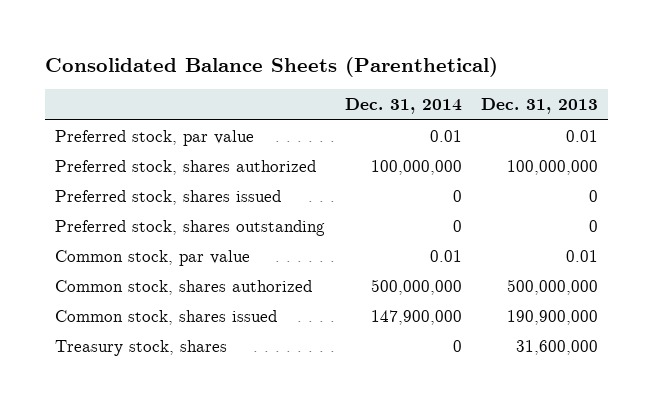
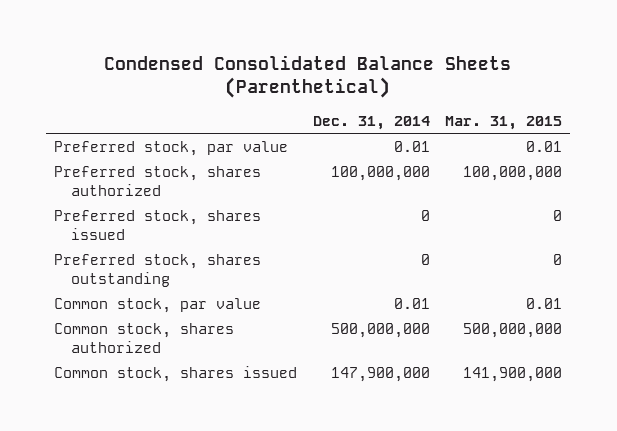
- Consolidated Balance Sheets (Parenthetical)
+ Condensed Consolidated Balance Sheets (Parenthetical)
- | Dec. 31, 2014 | Dec. 31, 2013
+ | Dec. 31, 2014 | Mar. 31, 2015
- Treasury stock, shares | 0 | 31,600,000

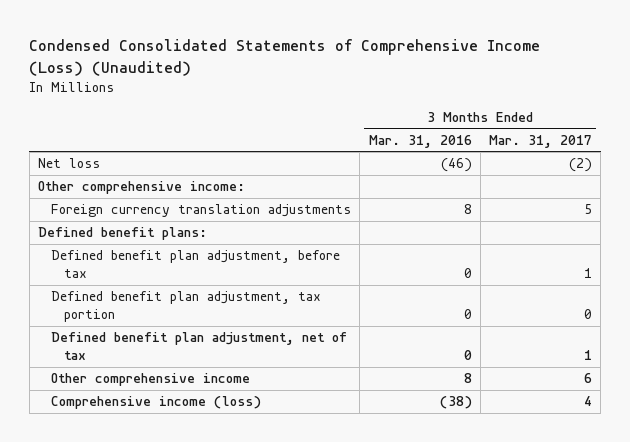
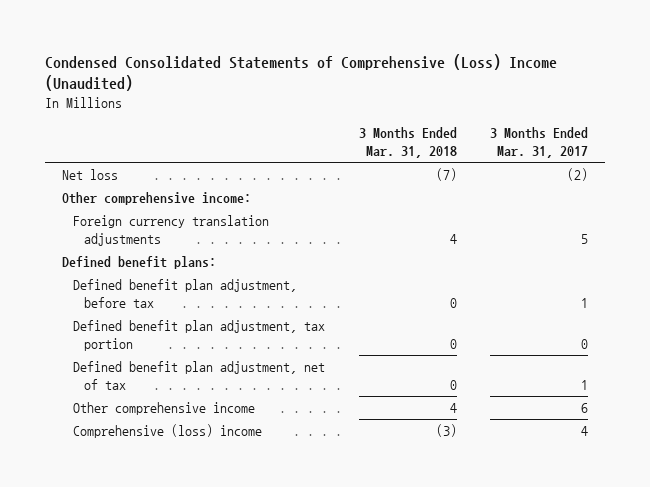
- Condensed Consolidated Statements of Comprehensive Income (Loss) (Unaudited)
+ Condensed Consolidated Statements of Comprehensive (Loss) Income (Unaudited)
- | 3 Months Ended Mar. 31, 2016 | 3 Months Ended Mar. 31, 2017
+ | 3 Months Ended Mar. 31, 2018 | 3 Months Ended Mar. 31, 2017
- Comprehensive income (loss) | (38) | 4
+ Comprehensive (loss) income | (3) | 4

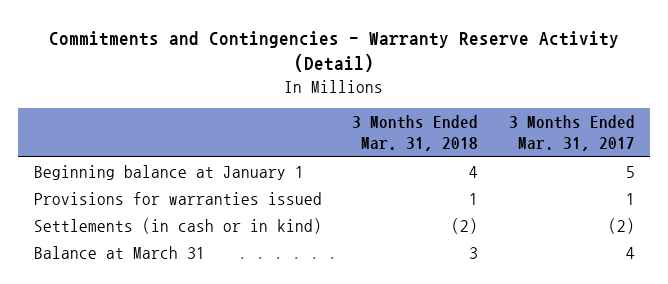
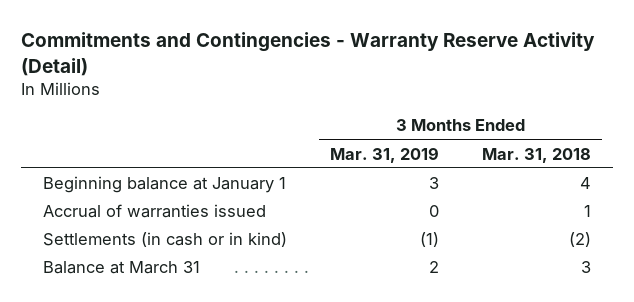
- | 3 Months Ended Mar. 31, 2018 | 3 Months Ended Mar. 31, 2017
+ | 3 Months Ended Mar. 31, 2019 | 3 Months Ended Mar. 31, 2018
- Provisions for warranties issued | 1 | 1
+ Accrual of warranties issued | 0 | 1

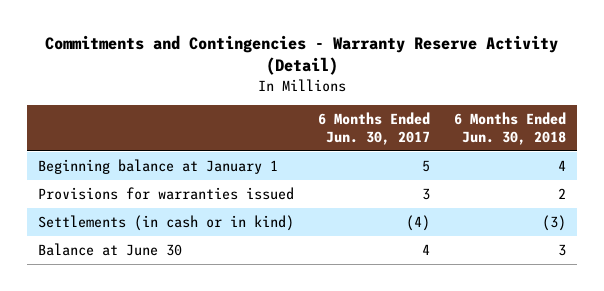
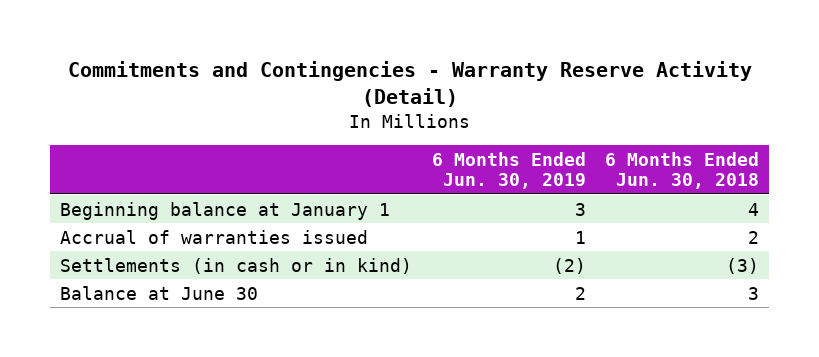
- | 6 Months Ended Jun. 30, 2017 | 6 Months Ended Jun. 30, 2018
+ | 6 Months Ended Jun. 30, 2019 | 6 Months Ended Jun. 30, 2018
- Provisions for warranties issued | 3 | 2
+ Accrual of warranties issued | 1 | 2

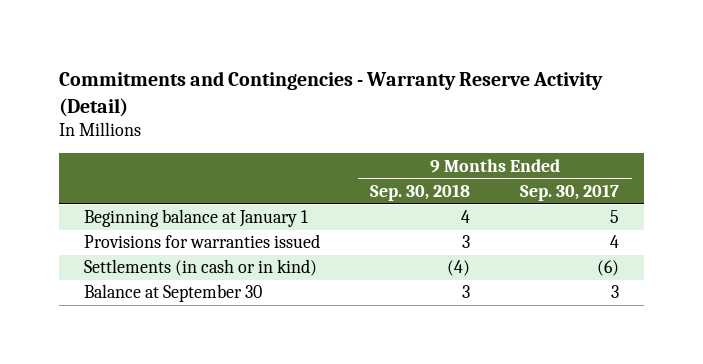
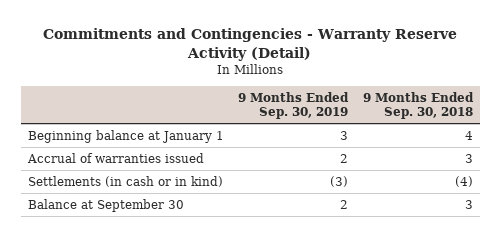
- | 9 Months Ended Sep. 30, 2018 | 9 Months Ended Sep. 30, 2017
+ | 9 Months Ended Sep. 30, 2019 | 9 Months Ended Sep. 30, 2018
- Provisions for warranties issued | 3 | 4
+ Accrual of warranties issued | 2 | 3

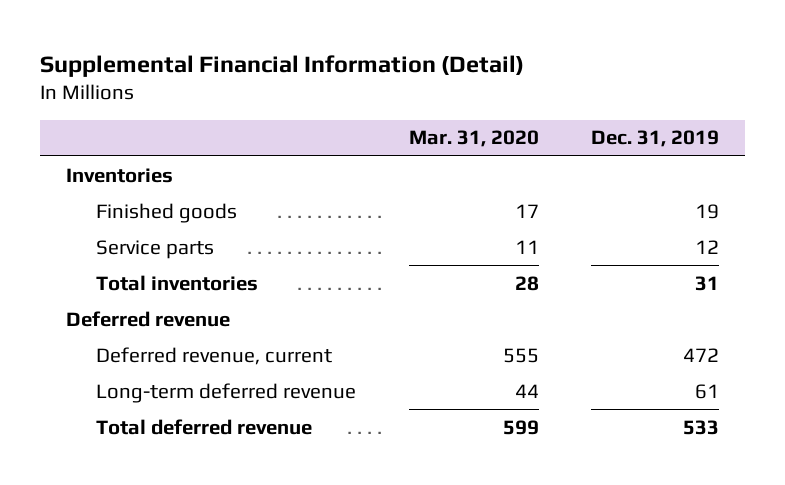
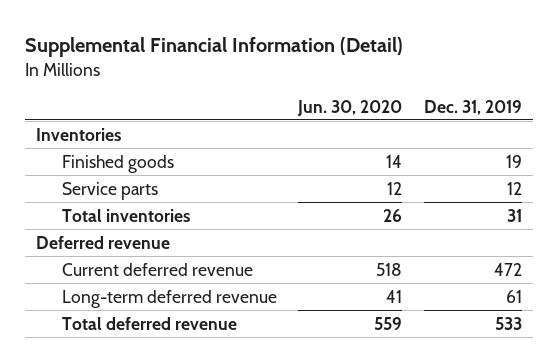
- | Mar. 31, 2020 | Dec. 31, 2019
+ | Jun. 30, 2020 | Dec. 31, 2019
- Deferred revenue, current | 555 | 472
+ Current deferred revenue | 518 | 472

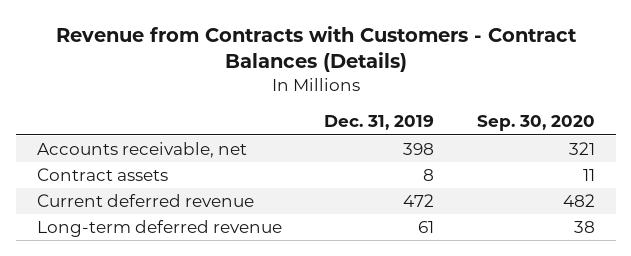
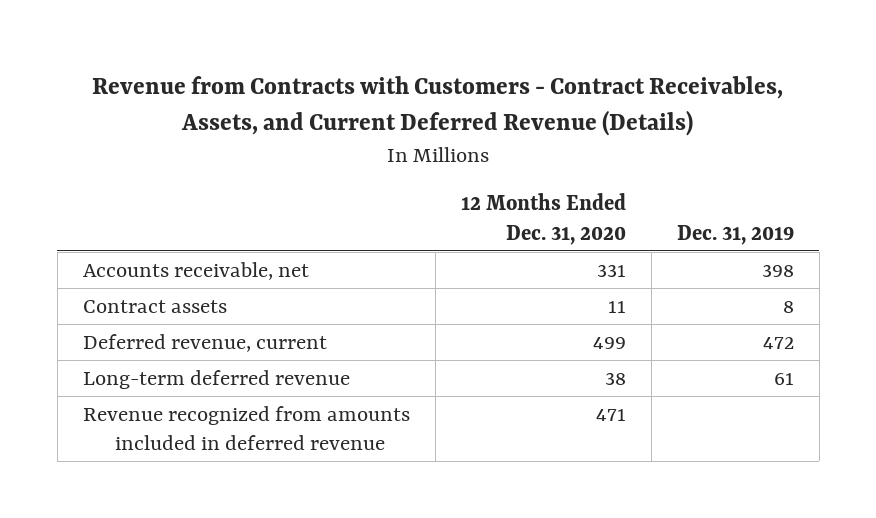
- Revenue from Contracts with Customers - Contract Balances (Details)
+ Revenue from Contracts with Customers - Contract Receivables, Assets, and Current Deferred Revenue (Details)
- | Dec. 31, 2019 | Sep. 30, 2020
+ | 12 Months Ended Dec. 31, 2020 | Dec. 31, 2019
- Current deferred revenue | 472 | 482
+ Deferred revenue, current | 499 | 472
+ Revenue recognized from amounts included in deferred revenue | 471 |

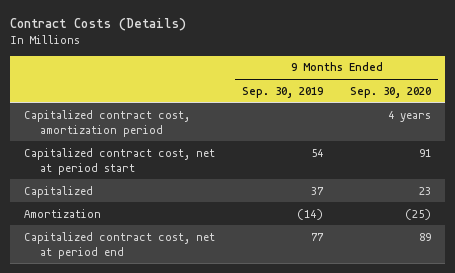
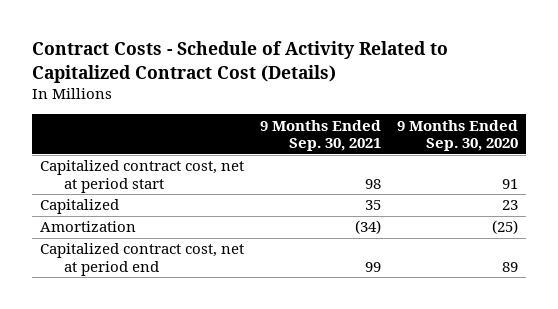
- Contract Costs (Details)
+ Contract Costs - Schedule of Activity Related to Capitalized Contract Cost (Details)
- | 9 Months Ended Sep. 30, 2019 | 9 Months Ended Sep. 30, 2020
+ | 9 Months Ended Sep. 30, 2021 | 9 Months Ended Sep. 30, 2020
- Capitalized contract cost, amortization period | | 4 years

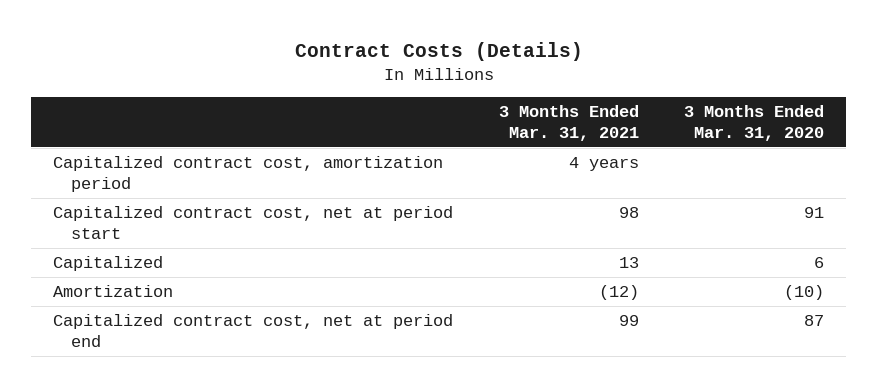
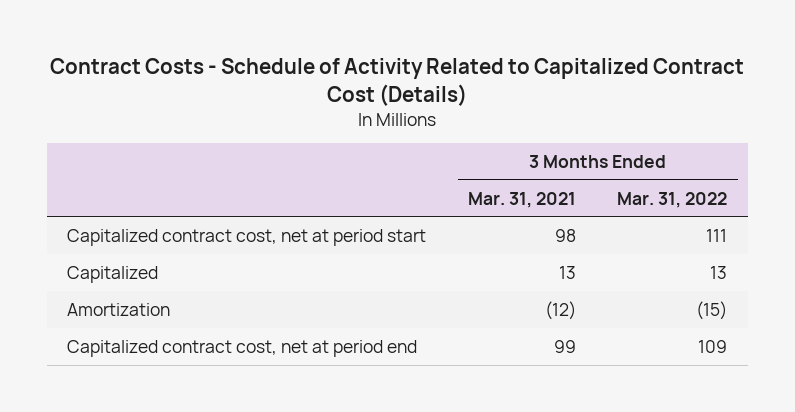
- Contract Costs (Details)
+ Contract Costs - Schedule of Activity Related to Capitalized Contract Cost (Details)
- | 3 Months Ended Mar. 31, 2021 | 3 Months Ended Mar. 31, 2020
+ | 3 Months Ended Mar. 31, 2021 | 3 Months Ended Mar. 31, 2022
- Capitalized contract cost, amortization period | 4 years |

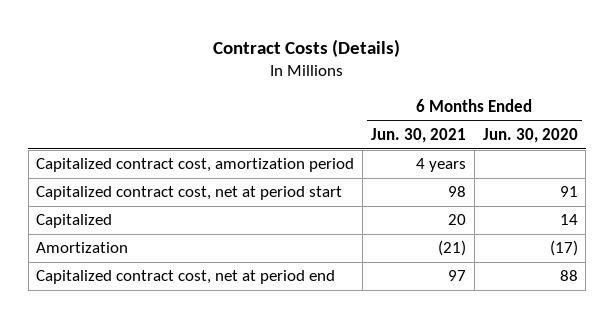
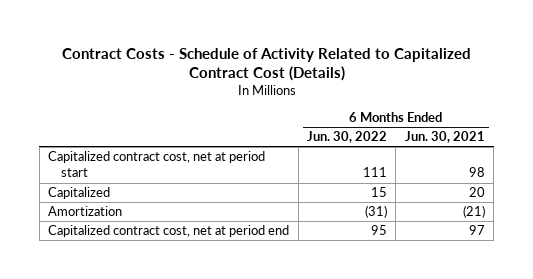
- Contract Costs (Details)
+ Contract Costs - Schedule of Activity Related to Capitalized Contract Cost (Details)
- | 6 Months Ended Jun. 30, 2021 | 6 Months Ended Jun. 30, 2020
+ | 6 Months Ended Jun. 30, 2022 | 6 Months Ended Jun. 30, 2021
- Capitalized contract cost, amortization period | 4 years |

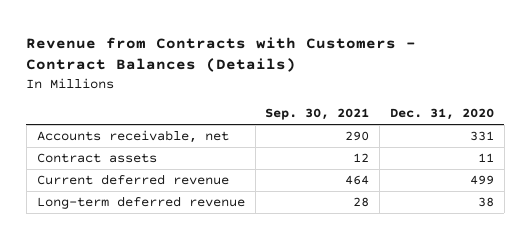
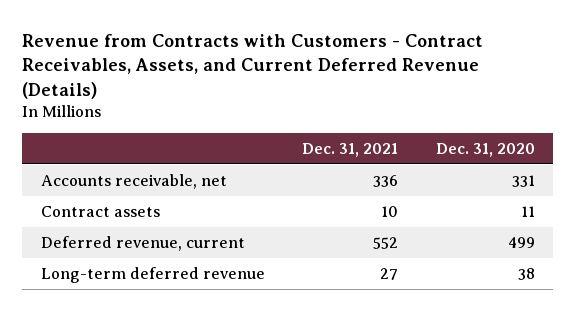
- Revenue from Contracts with Customers - Contract Balances (Details)
+ Revenue from Contracts with Customers - Contract Receivables, Assets, and Current Deferred Revenue (Details)
- | Sep. 30, 2021 | Dec. 31, 2020
+ | Dec. 31, 2021 | Dec. 31, 2020
- Current deferred revenue | 464 | 499
+ Deferred revenue, current | 552 | 499

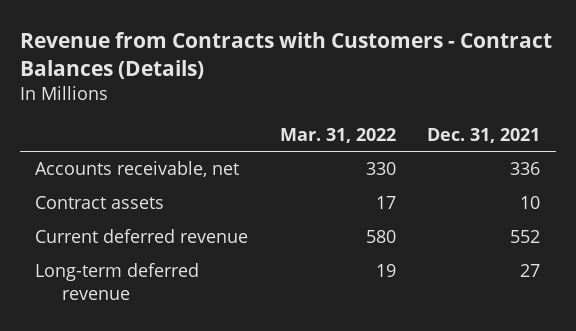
- Revenue from Contracts with Customers - Contract Receivables, Assets, and Current Deferred Revenue (Details)
+ Revenue from Contracts with Customers - Contract Balances (Details)
- | Dec. 31, 2021 | Dec. 31, 2020
+ | Mar. 31, 2022 | Dec. 31, 2021
- Deferred revenue, current | 552 | 499
+ Current deferred revenue | 580 | 552

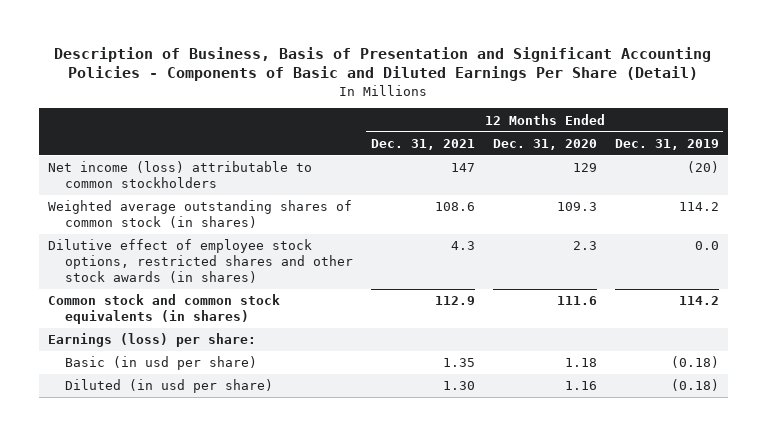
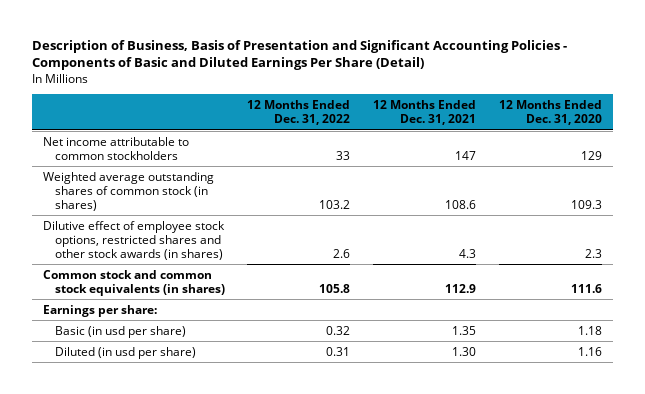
- | 12 Months Ended Dec. 31, 2021 | 12 Months Ended Dec. 31, 2020 | 12 Months Ended Dec. 31, 2019
+ | 12 Months Ended Dec. 31, 2022 | 12 Months Ended Dec. 31, 2021 | 12 Months Ended Dec. 31, 2020
- Net income (loss) attributable to common stockholders | 147 | 129 | (20)
+ Net income attributable to common stockholders | 33 | 147 | 129
- Earnings (loss) per share:
+ Earnings per share:

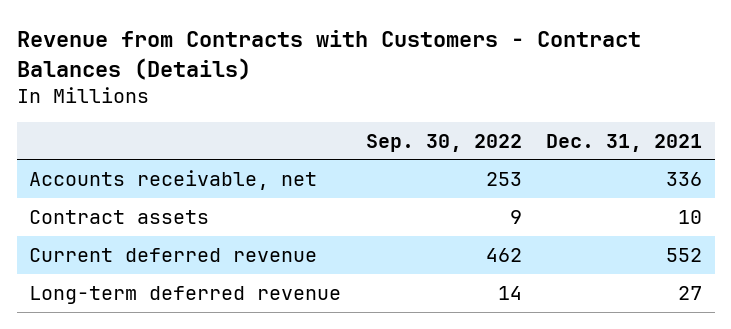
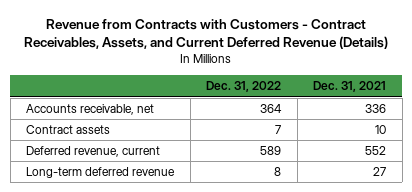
- Revenue from Contracts with Customers - Contract Balances (Details)
+ Revenue from Contracts with Customers - Contract Receivables, Assets, and Current Deferred Revenue (Details)
- | Sep. 30, 2022 | Dec. 31, 2021
+ | Dec. 31, 2022 | Dec. 31, 2021
- Current deferred revenue | 462 | 552
+ Deferred revenue, current | 589 | 552

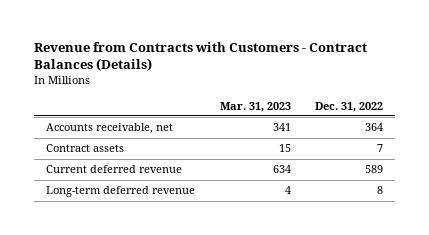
- Revenue from Contracts with Customers - Contract Receivables, Assets, and Current Deferred Revenue (Details)
+ Revenue from Contracts with Customers - Contract Balances (Details)
- | Dec. 31, 2022 | Dec. 31, 2021
+ | Mar. 31, 2023 | Dec. 31, 2022
- Deferred revenue, current | 589 | 552
+ Current deferred revenue | 634 | 589

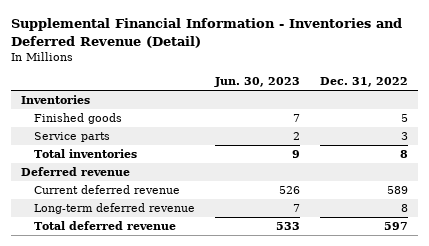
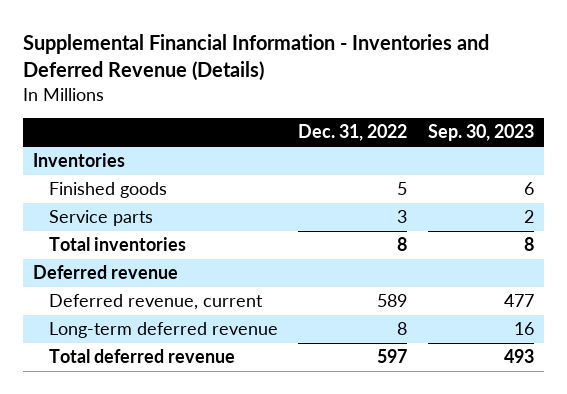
- Supplemental Financial Information - Inventories and Deferred Revenue (Detail)
+ Supplemental Financial Information - Inventories and Deferred Revenue (Details)
- | Jun. 30, 2023 | Dec. 31, 2022
+ | Dec. 31, 2022 | Sep. 30, 2023
- Current deferred revenue | 526 | 589
+ Deferred revenue, current | 589 | 477

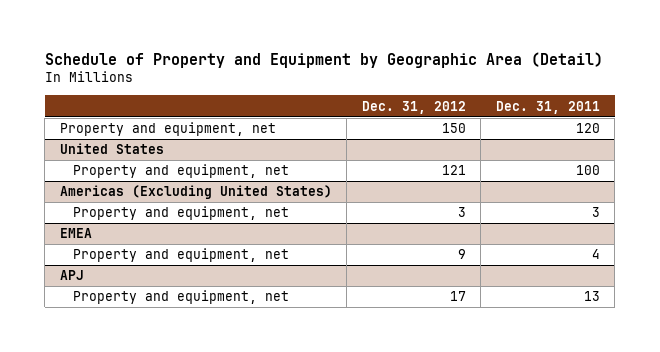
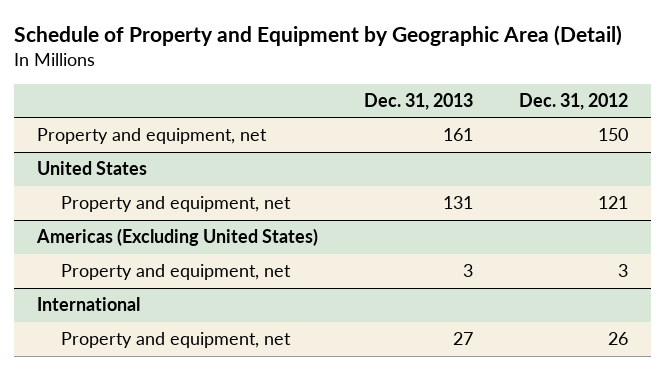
- | Dec. 31, 2012 | Dec. 31, 2011
+ | Dec. 31, 2013 | Dec. 31, 2012
- EMEA
- Property and equipment, net | 9 | 4
- APJ
- Property and equipment, net | 17 | 13
+ International
+ Property and equipment, net | 27 | 26

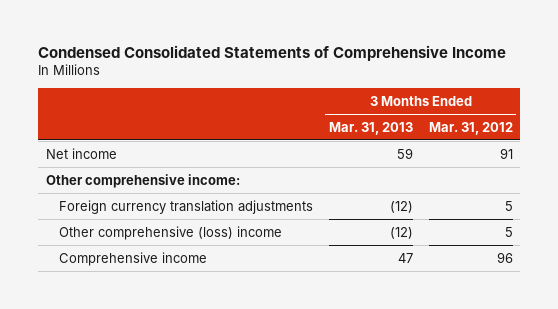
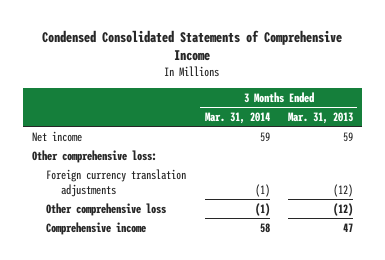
- | 3 Months Ended Mar. 31, 2013 | 3 Months Ended Mar. 31, 2012
+ | 3 Months Ended Mar. 31, 2014 | 3 Months Ended Mar. 31, 2013
- Other comprehensive income:
+ Other comprehensive loss:
- Other comprehensive (loss) income | (12) | 5
+ Other comprehensive loss | (1) | (12)

